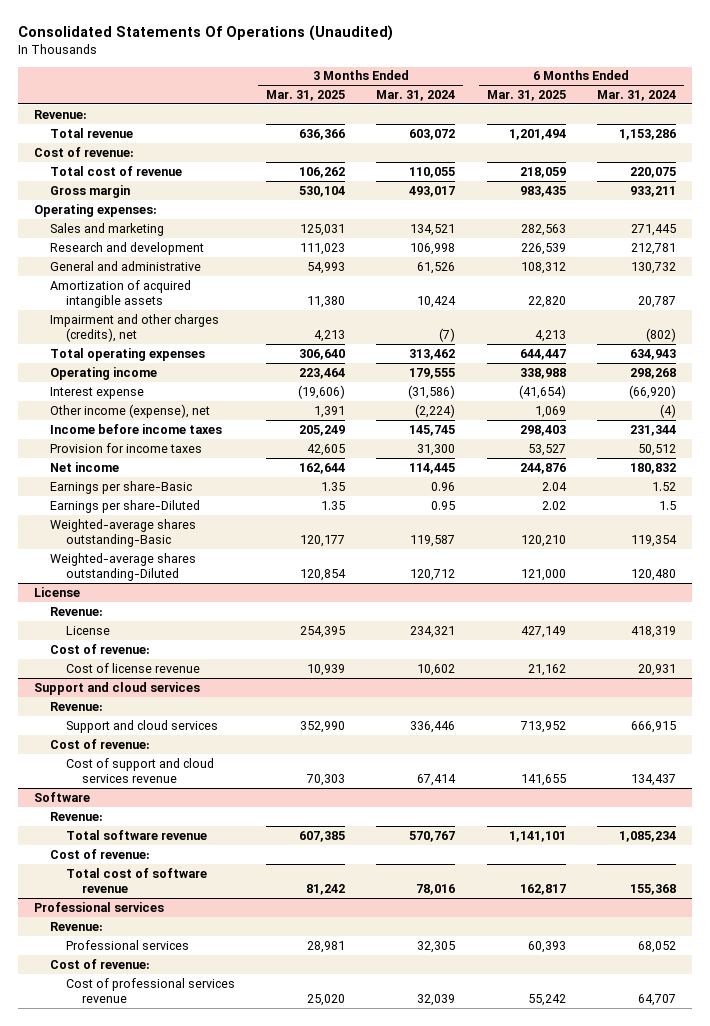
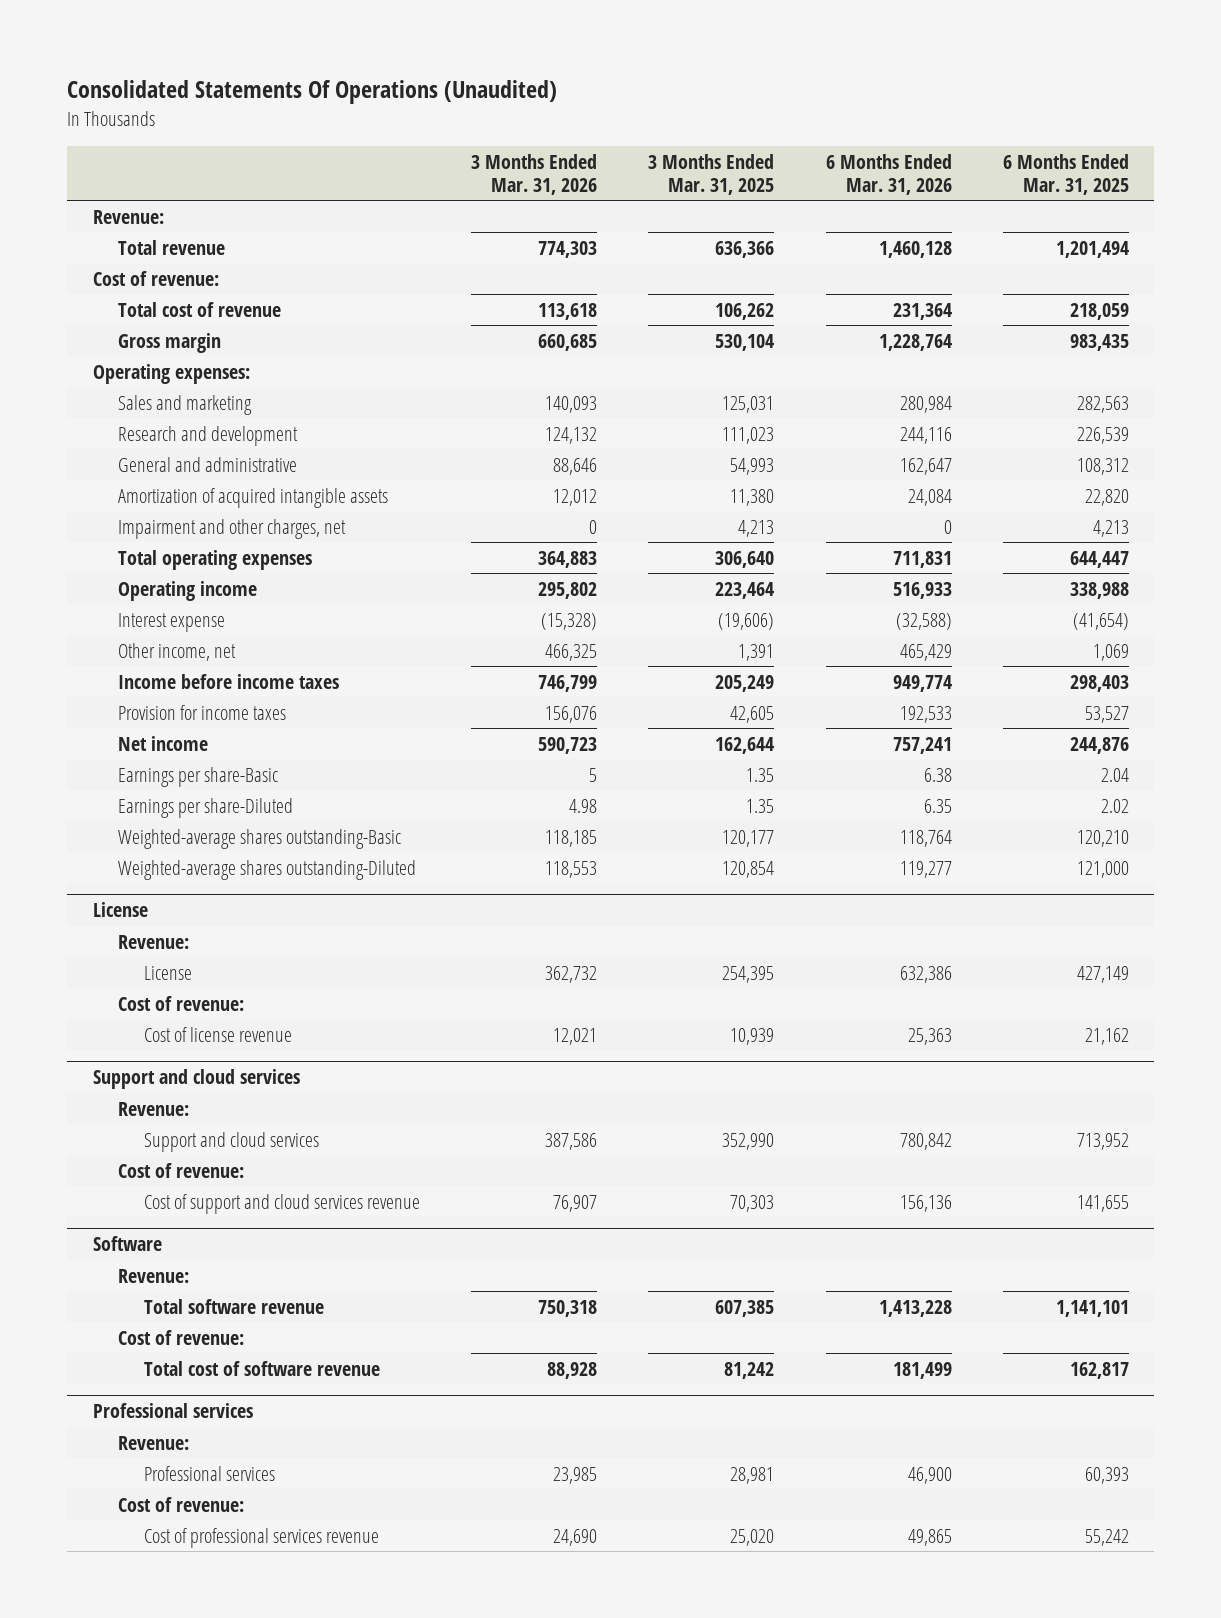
- | 3 Months Ended Mar. 31, 2025 | 3 Months Ended Mar. 31, 2024 | 6 Months Ended Mar. 31, 2025 | 6 Months Ended Mar. 31, 2024
+ | 3 Months Ended Mar. 31, 2026 | 3 Months Ended Mar. 31, 2025 | 6 Months Ended Mar. 31, 2026 | 6 Months Ended Mar. 31, 2025
- Impairment and other charges (credits), net | 4,213 | (7) | 4,213 | (802)
+ Impairment and other charges, net | 0 | 4,213 | 0 | 4,213
- Other income (expense), net | 1,391 | (2,224) | 1,069 | (4)
+ Other income, net | 466,325 | 1,391 | 465,429 | 1,069

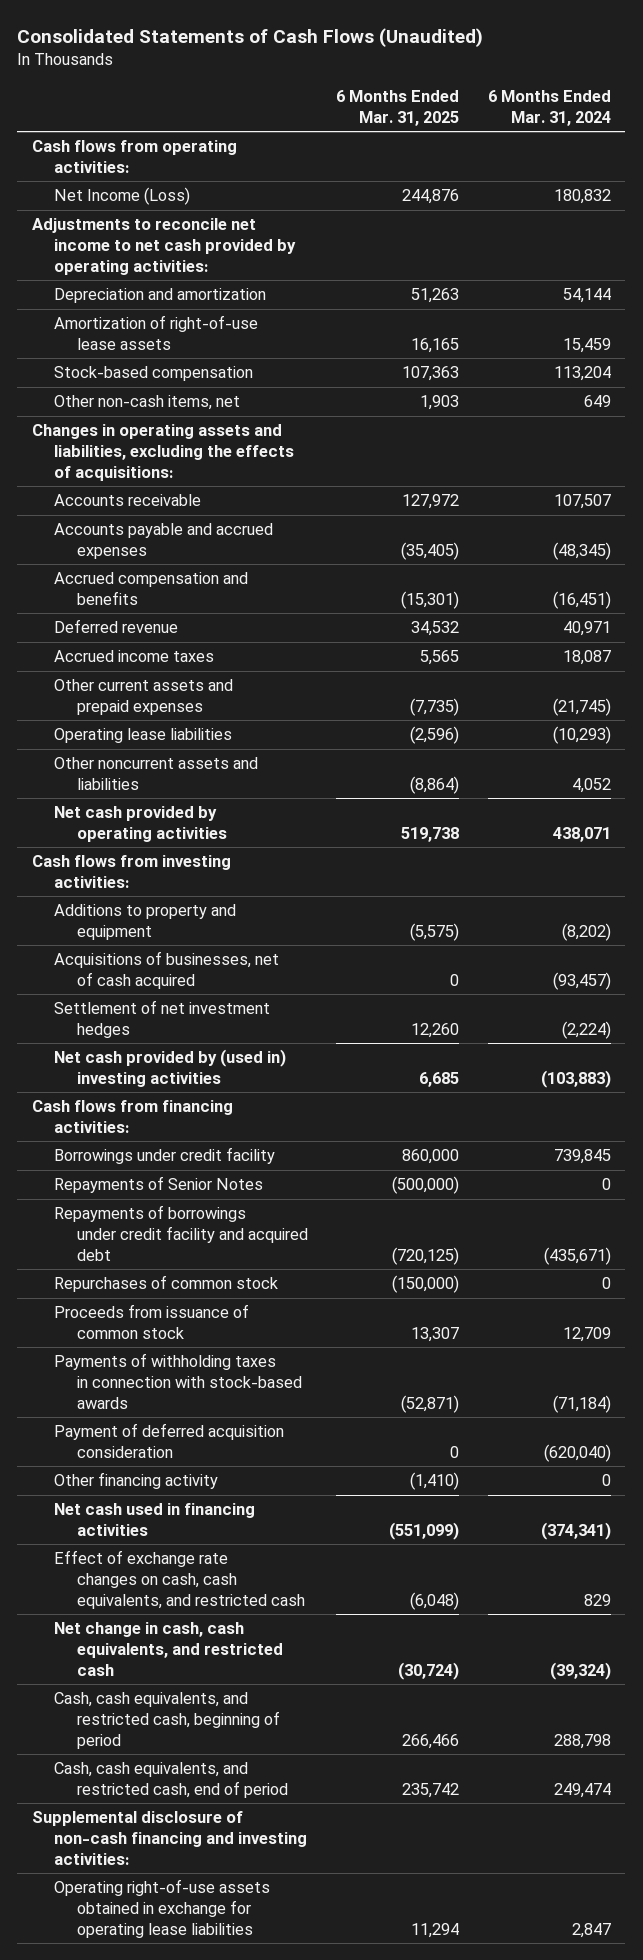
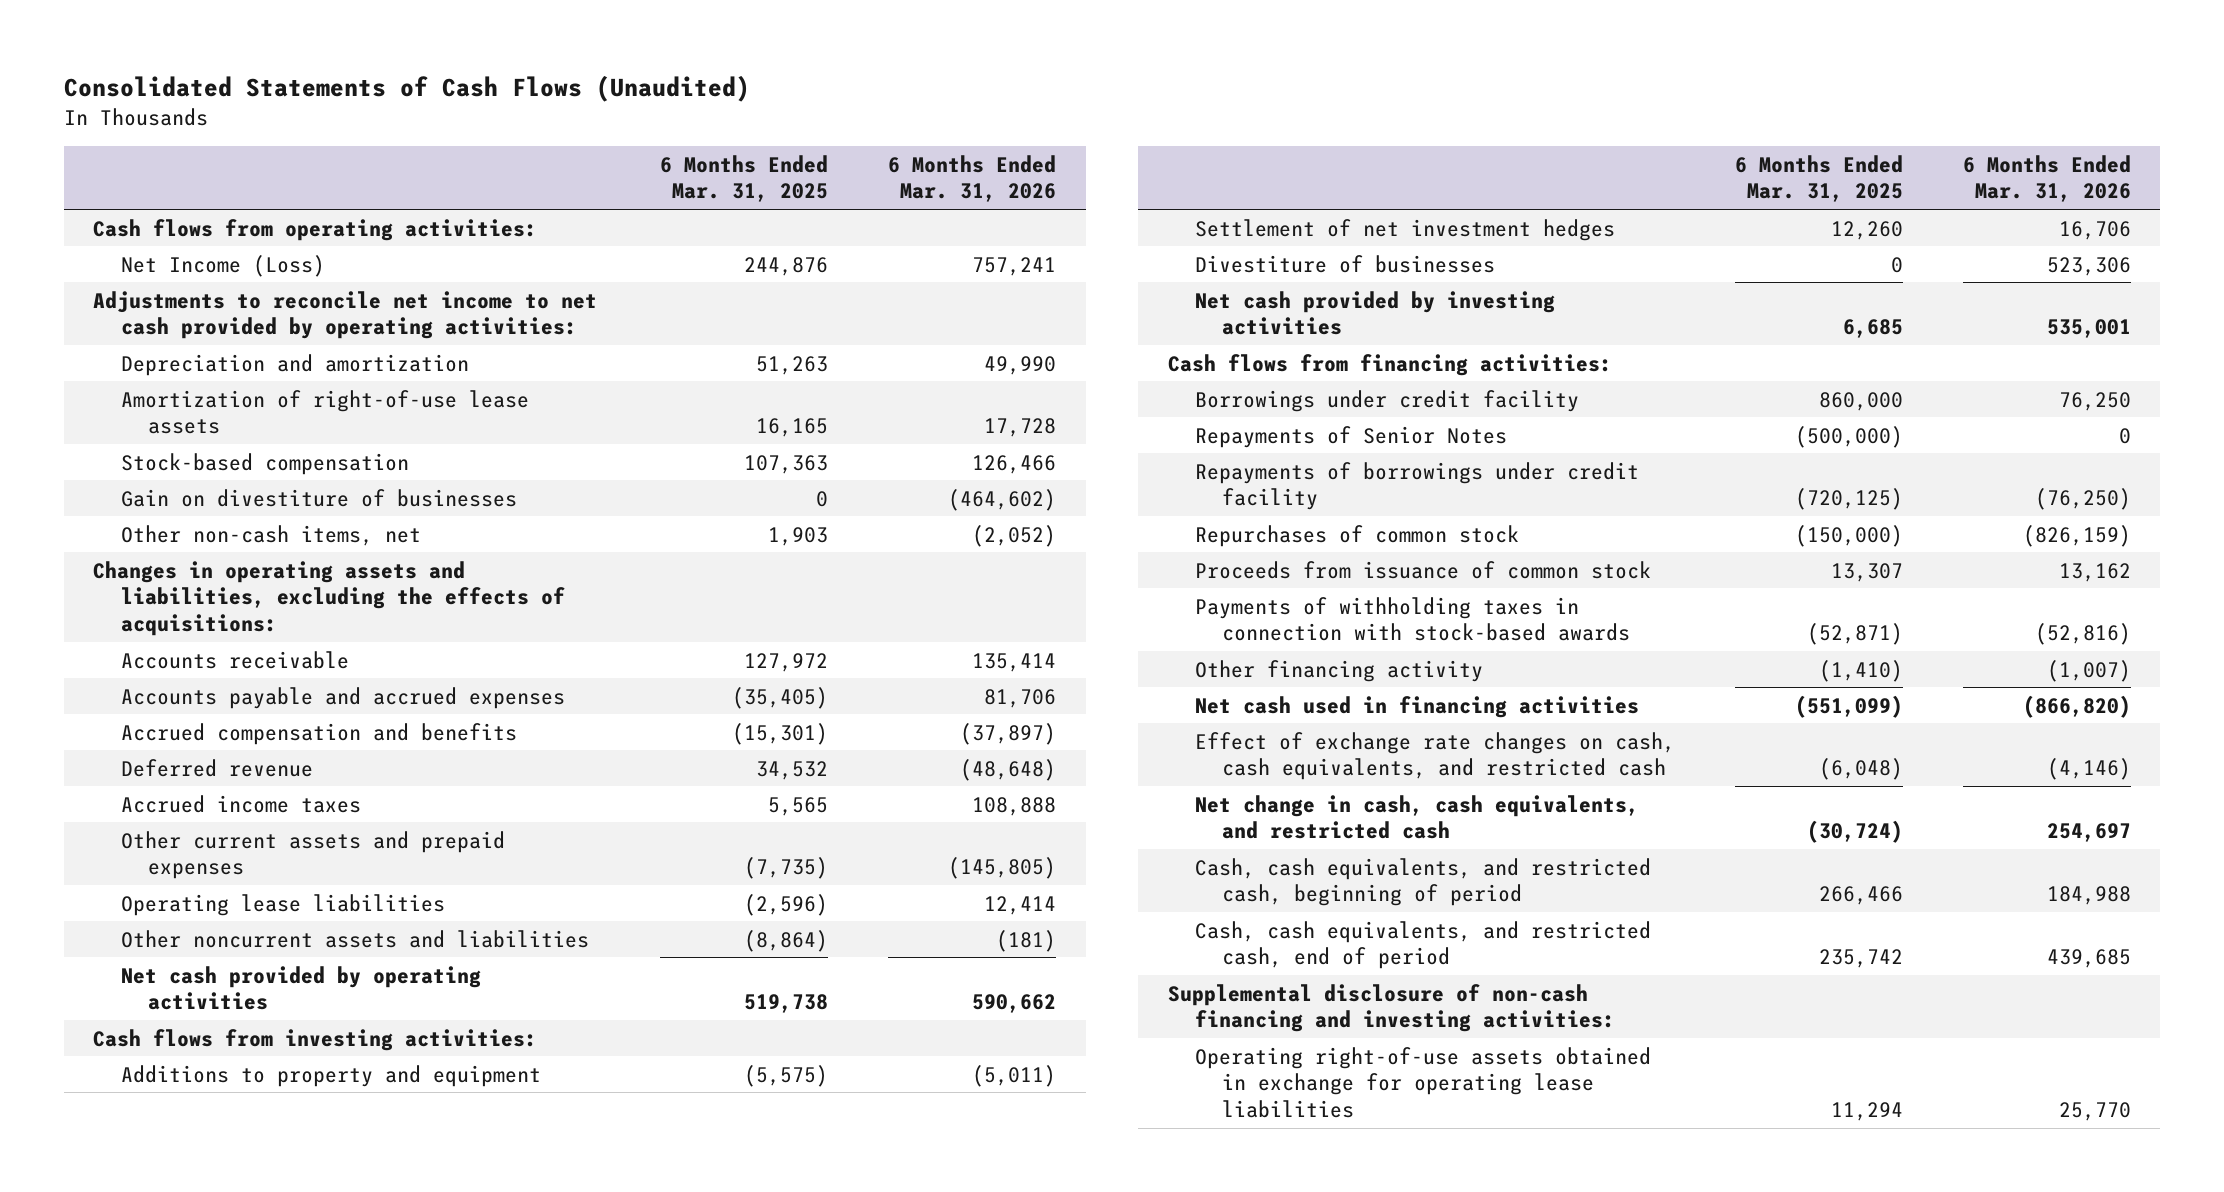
- | 6 Months Ended Mar. 31, 2025 | 6 Months Ended Mar. 31, 2024
+ | 6 Months Ended Mar. 31, 2025 | 6 Months Ended Mar. 31, 2026
+ Gain on divestiture of businesses | 0 | (464,602)
- Acquisitions of businesses, net of cash acquired | 0 | (93,457)
- Net cash provided by (used in) investing activities | 6,685 | (103,883)
+ Divestiture of businesses | 0 | 523,306
+ Net cash provided by investing activities | 6,685 | 535,001
- Repayments of borrowings under credit facility and acquired debt | (720,125) | (435,671)
+ Repayments of borrowings under credit facility | (720,125) | (76,250)
- Payment of deferred acquisition consideration | 0 | (620,040)

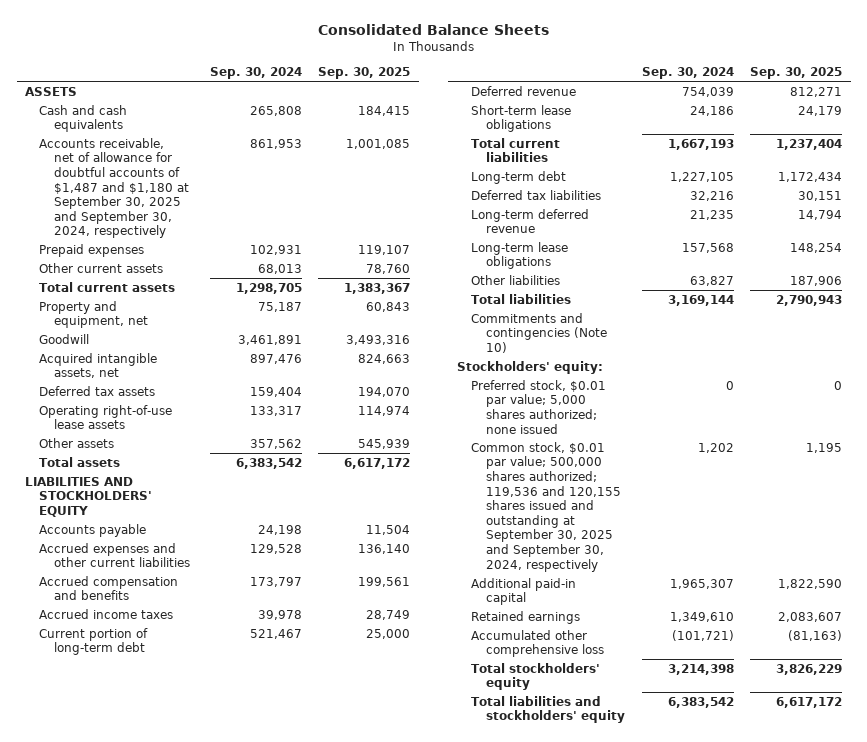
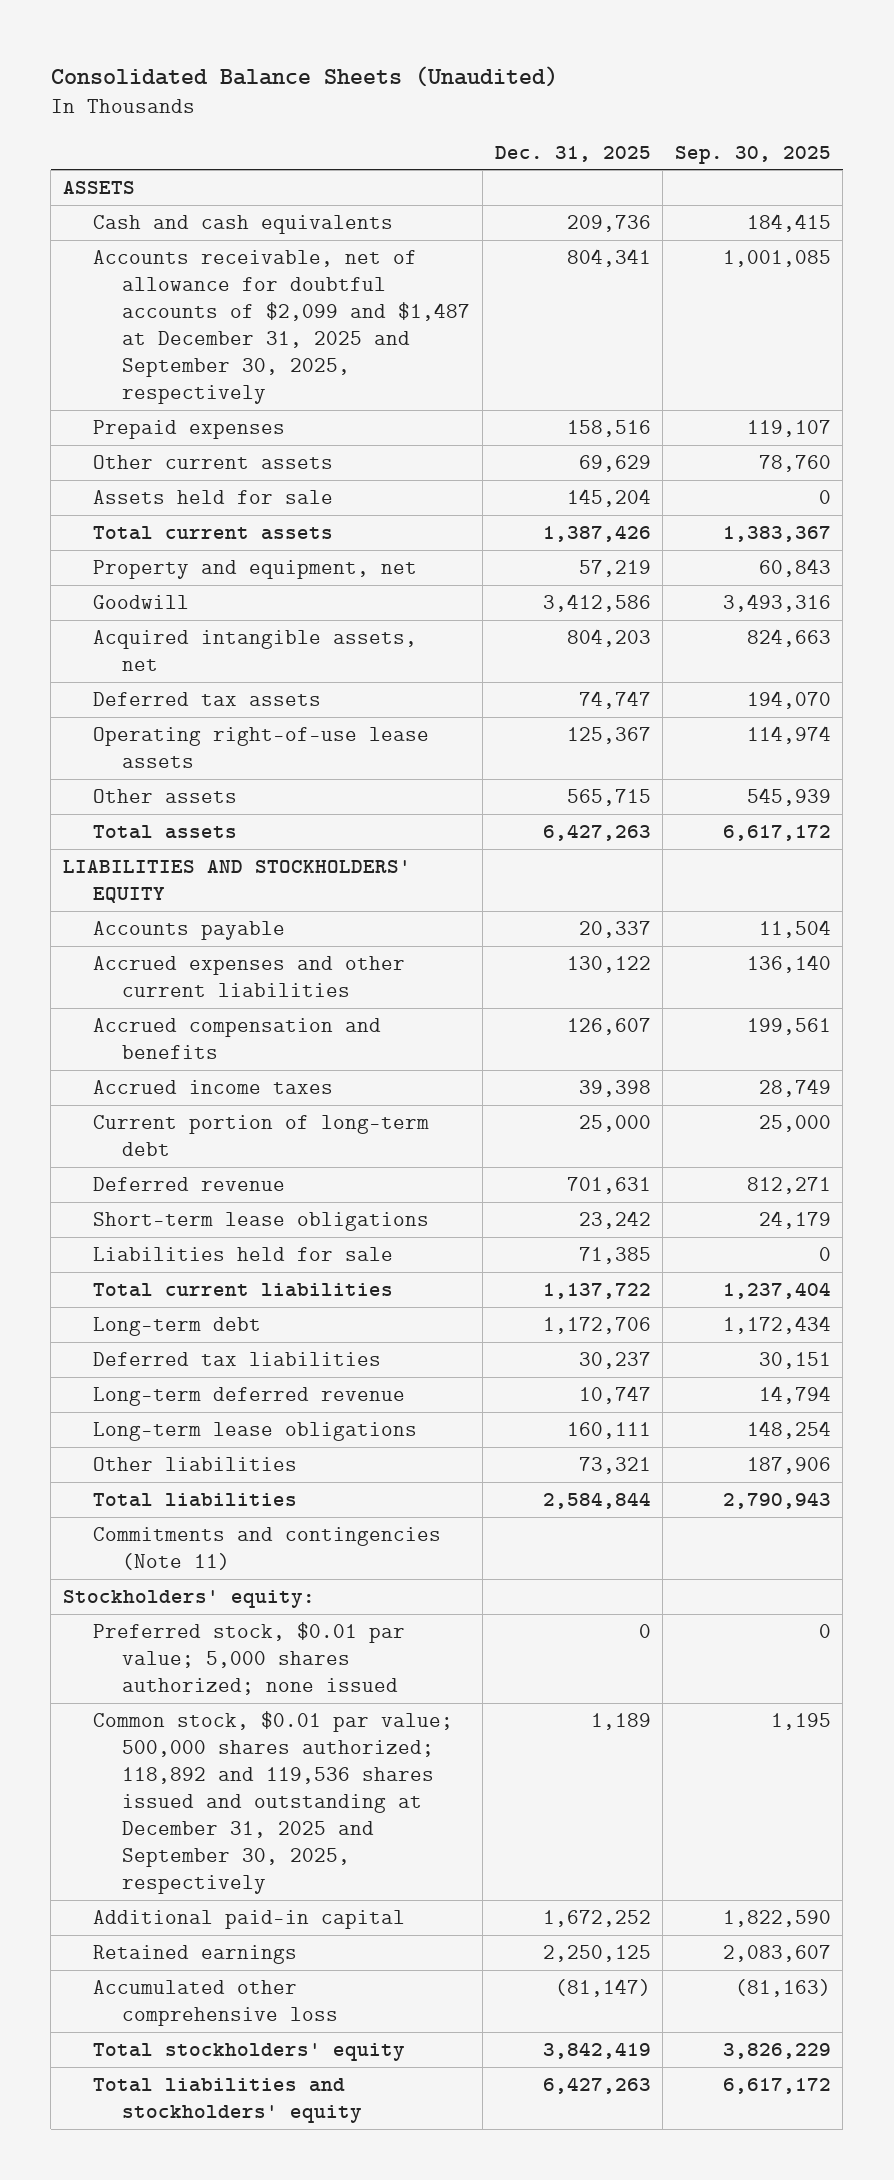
- Consolidated Balance Sheets
+ Consolidated Balance Sheets (Unaudited)
- | Sep. 30, 2024 | Sep. 30, 2025
+ | Dec. 31, 2025 | Sep. 30, 2025
- Accounts receivable, net of allowance for doubtful accounts of $1,487 and $1,180 at September 30, 2025 and September 30, 2024, respectively | 861,953 | 1,001,085
+ Accounts receivable, net of allowance for doubtful accounts of $2,099 and $1,487 at December 31, 2025 and September 30, 2025, respectively | 804,341 | 1,001,085
+ Assets held for sale | 145,204 | 0
+ Liabilities held for sale | 71,385 | 0
- Commitments and contingencies (Note 10)
+ Commitments and contingencies (Note 11)
- Common stock, $0.01 par value; 500,000 shares authorized; 119,536 and 120,155 shares issued and outstanding at September 30, 2025 and September 30, 2024, respectively | 1,202 | 1,195
+ Common stock, $0.01 par value; 500,000 shares authorized; 118,892 and 119,536 shares issued and outstanding at December 31, 2025 and September 30, 2025, respectively | 1,189 | 1,195

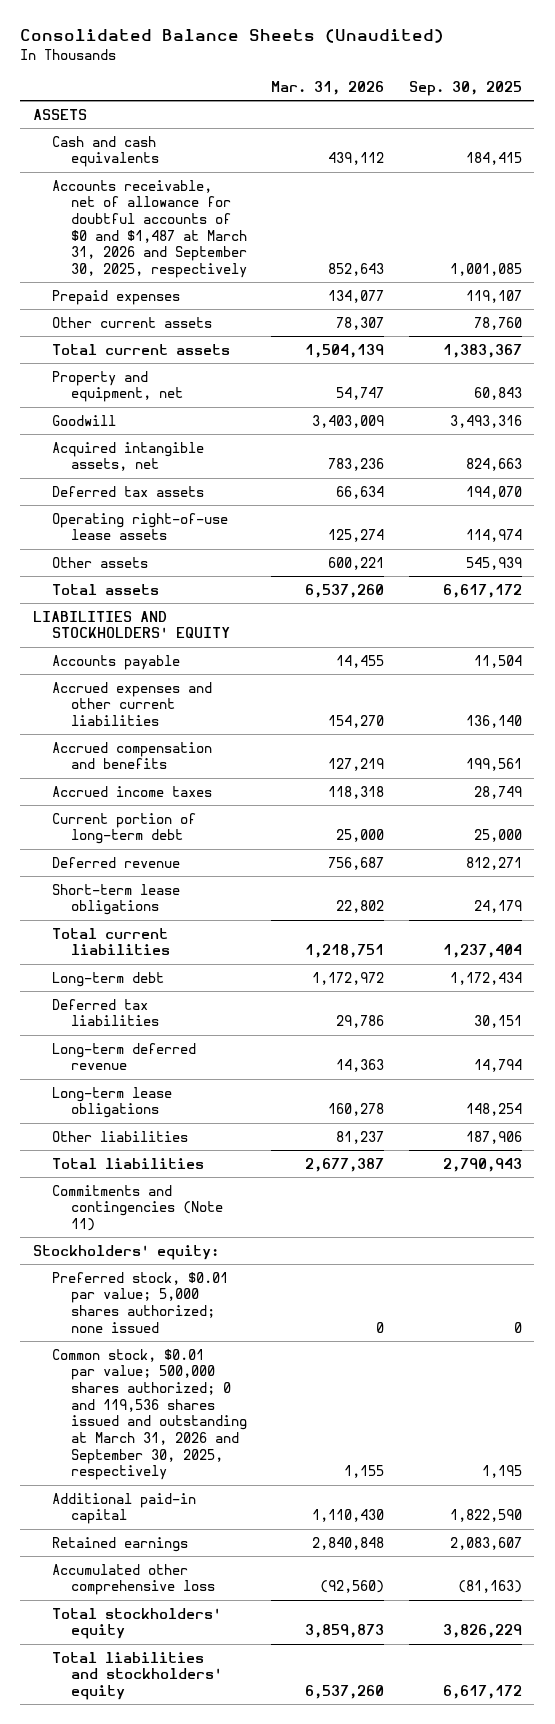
- | Dec. 31, 2025 | Sep. 30, 2025
+ | Mar. 31, 2026 | Sep. 30, 2025
- Accounts receivable, net of allowance for doubtful accounts of $2,099 and $1,487 at December 31, 2025 and September 30, 2025, respectively | 804,341 | 1,001,085
+ Accounts receivable, net of allowance for doubtful accounts of $0 and $1,487 at March 31, 2026 and September 30, 2025, respectively | 852,643 | 1,001,085
- Assets held for sale | 145,204 | 0
- Liabilities held for sale | 71,385 | 0
- Common stock, $0.01 par value; 500,000 shares authorized; 118,892 and 119,536 shares issued and outstanding at December 31, 2025 and September 30, 2025, respectively | 1,189 | 1,195
+ Common stock, $0.01 par value; 500,000 shares authorized; 0 and 119,536 shares issued and outstanding at March 31, 2026 and September 30, 2025, respectively | 1,155 | 1,195

